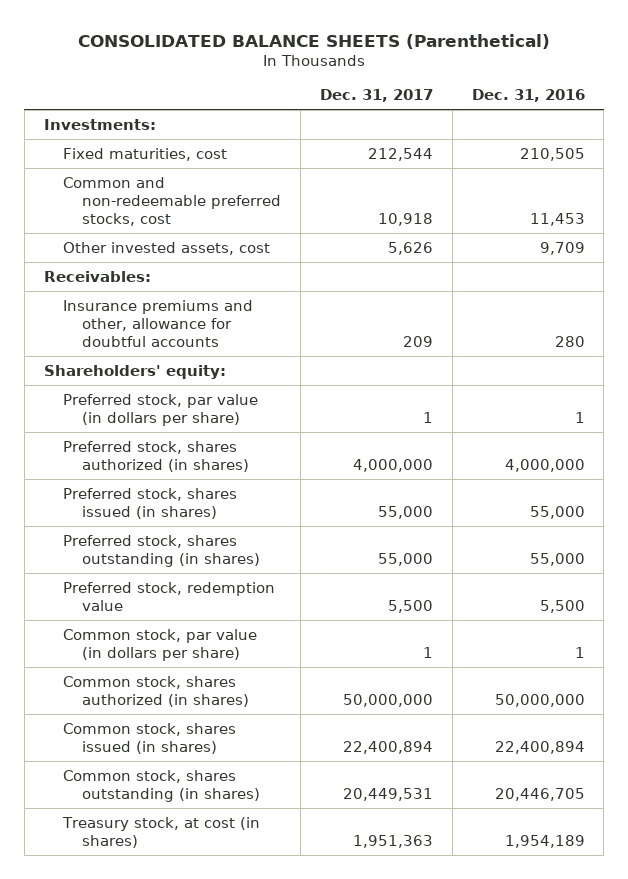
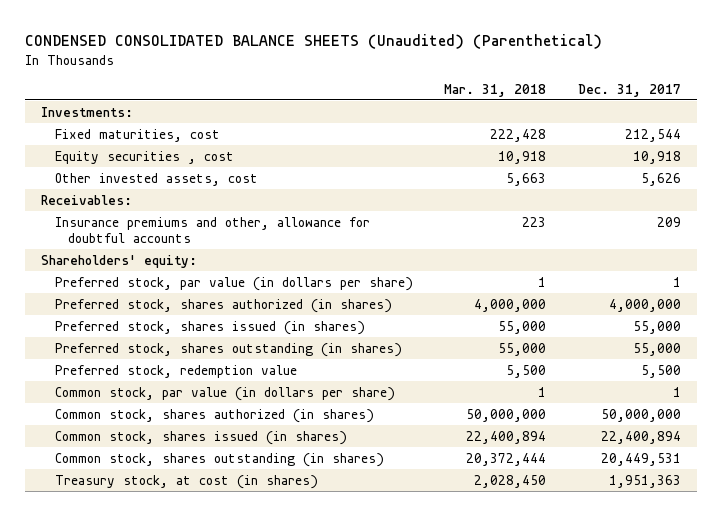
- CONSOLIDATED BALANCE SHEETS (Parenthetical)
+ CONDENSED CONSOLIDATED BALANCE SHEETS (Unaudited) (Parenthetical)
- | Dec. 31, 2017 | Dec. 31, 2016
+ | Mar. 31, 2018 | Dec. 31, 2017
- Common and non-redeemable preferred stocks, cost | 10,918 | 11,453
+ Equity securities , cost | 10,918 | 10,918

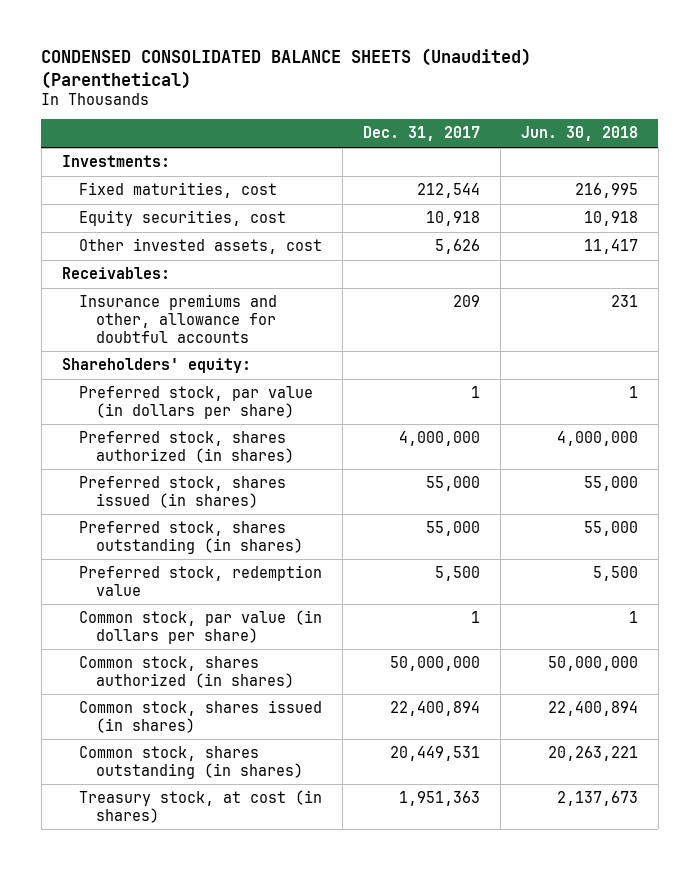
- | Mar. 31, 2018 | Dec. 31, 2017
+ | Dec. 31, 2017 | Jun. 30, 2018
- Equity securities , cost | 10,918 | 10,918
+ Equity securities, cost | 10,918 | 10,918

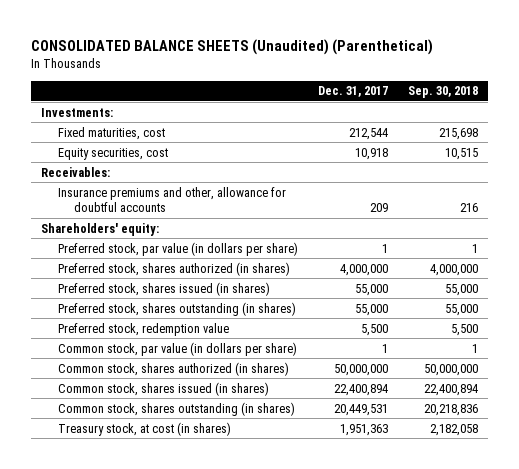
- CONDENSED CONSOLIDATED BALANCE SHEETS (Unaudited) (Parenthetical)
+ CONSOLIDATED BALANCE SHEETS (Unaudited) (Parenthetical)
- | Dec. 31, 2017 | Jun. 30, 2018
+ | Dec. 31, 2017 | Sep. 30, 2018
- Other invested assets, cost | 5,626 | 11,417

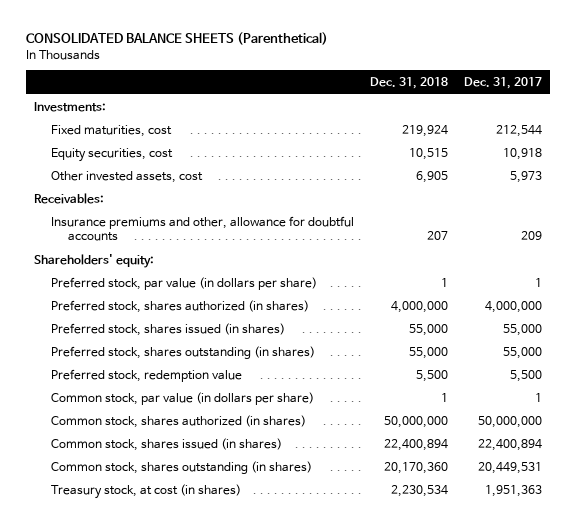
- CONSOLIDATED BALANCE SHEETS (Unaudited) (Parenthetical)
+ CONSOLIDATED BALANCE SHEETS (Parenthetical)
- | Dec. 31, 2017 | Sep. 30, 2018
+ | Dec. 31, 2018 | Dec. 31, 2017
+ Other invested assets, cost | 6,905 | 5,973

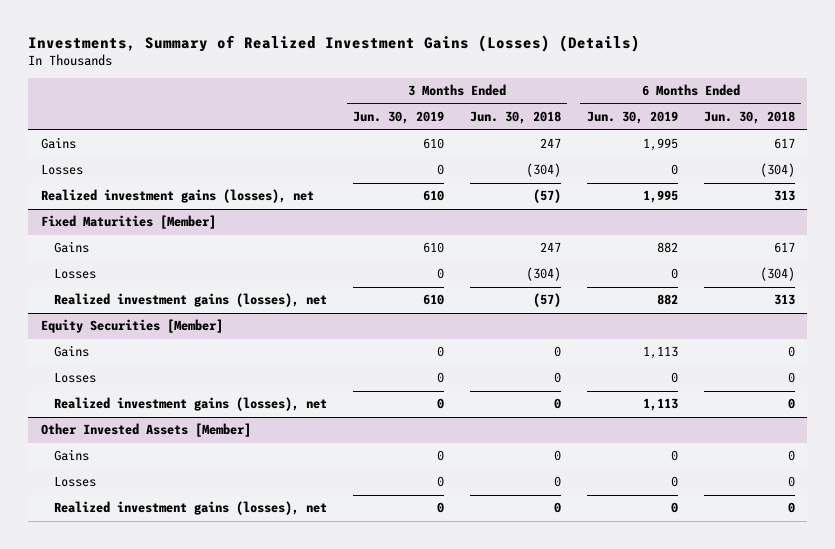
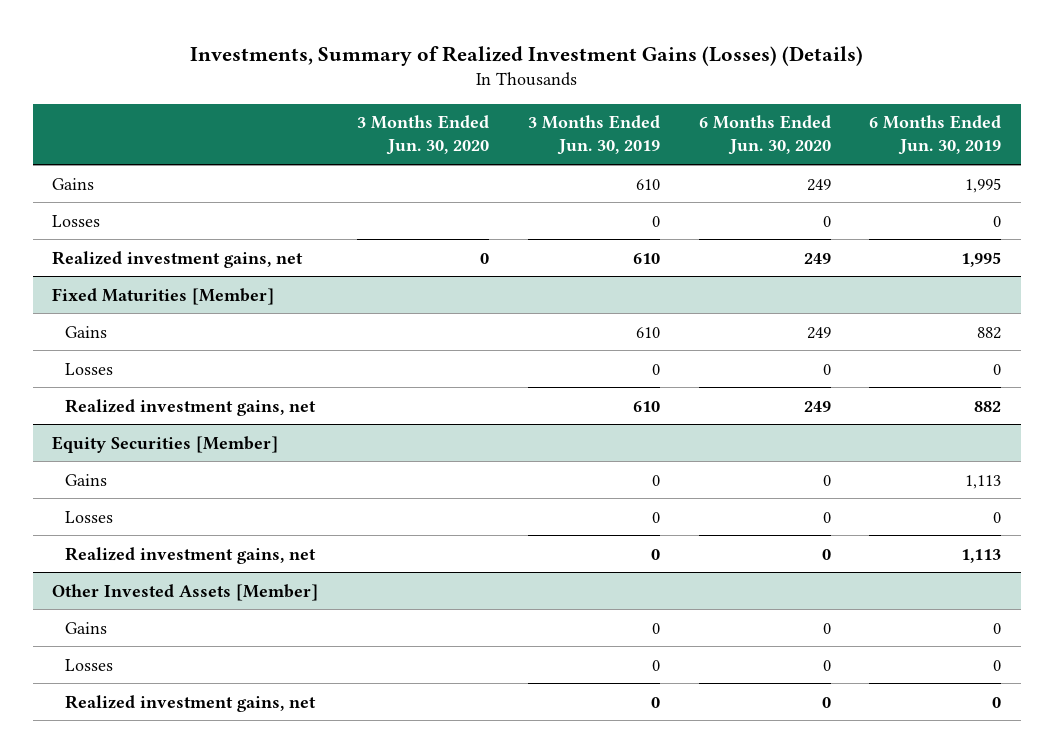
- | 3 Months Ended Jun. 30, 2019 | 3 Months Ended Jun. 30, 2018 | 6 Months Ended Jun. 30, 2019 | 6 Months Ended Jun. 30, 2018
+ | 3 Months Ended Jun. 30, 2020 | 3 Months Ended Jun. 30, 2019 | 6 Months Ended Jun. 30, 2020 | 6 Months Ended Jun. 30, 2019
- Realized investment gains (losses), net | 610 | (57) | 1,995 | 313
+ Realized investment gains, net | 0 | 610 | 249 | 1,995
@ Fixed Maturities [Member]
- Realized investment gains (losses), net | 610 | (57) | 882 | 313
+ Realized investment gains, net | | 610 | 249 | 882
@ Equity Securities [Member]
- Realized investment gains (losses), net | 0 | 0 | 1,113 | 0
+ Realized investment gains, net | | 0 | 0 | 1,113
@ Other Invested Assets [Member]
- Realized investment gains (losses), net | 0 | 0 | 0 | 0
+ Realized investment gains, net | | 0 | 0 | 0

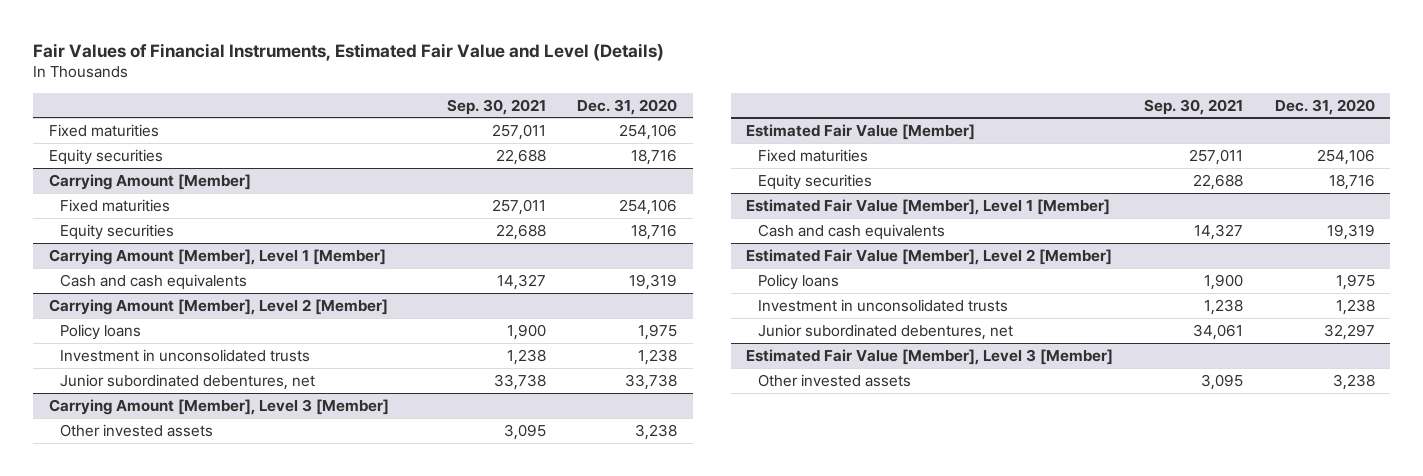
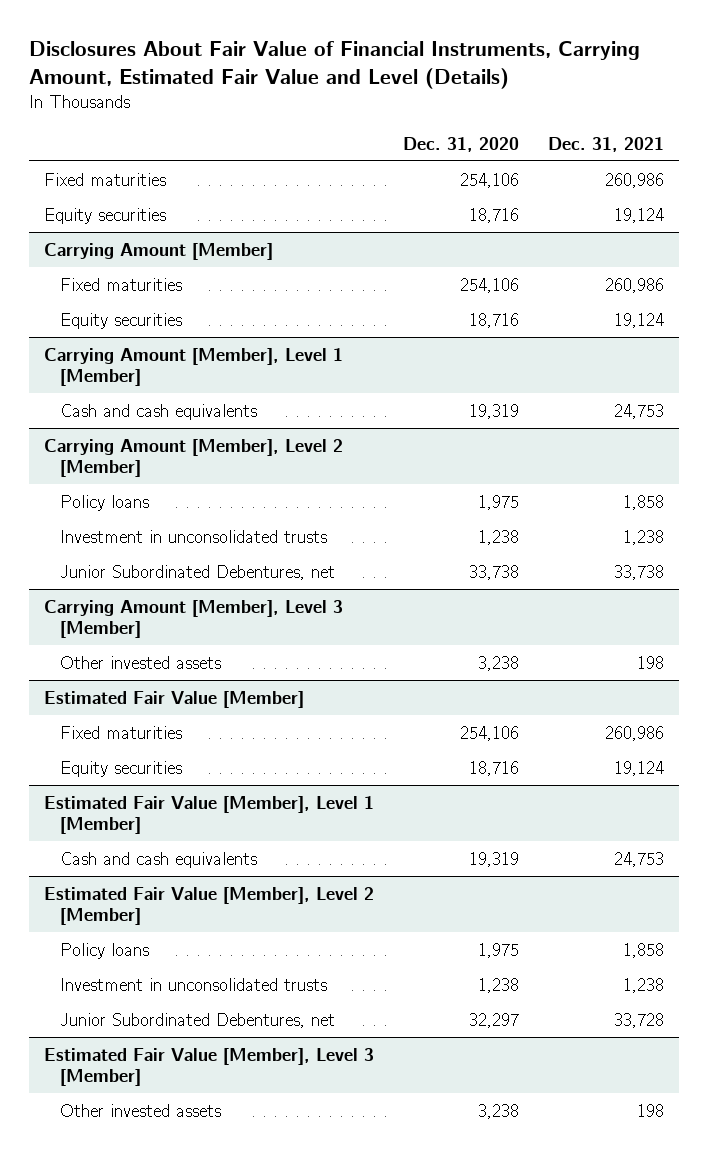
- Fair Values of Financial Instruments, Estimated Fair Value and Level (Details)
+ Disclosures About Fair Value of Financial Instruments, Carrying Amount, Estimated Fair Value and Level (Details)
- | Sep. 30, 2021 | Dec. 31, 2020
+ | Dec. 31, 2020 | Dec. 31, 2021
@ Carrying Amount [Member], Level 2 [Member]
- Junior subordinated debentures, net | 33,738 | 33,738
+ Junior Subordinated Debentures, net | 33,738 | 33,738
@ Estimated Fair Value [Member], Level 2 [Member]
- Junior subordinated debentures, net | 34,061 | 32,297
+ Junior Subordinated Debentures, net | 32,297 | 33,728

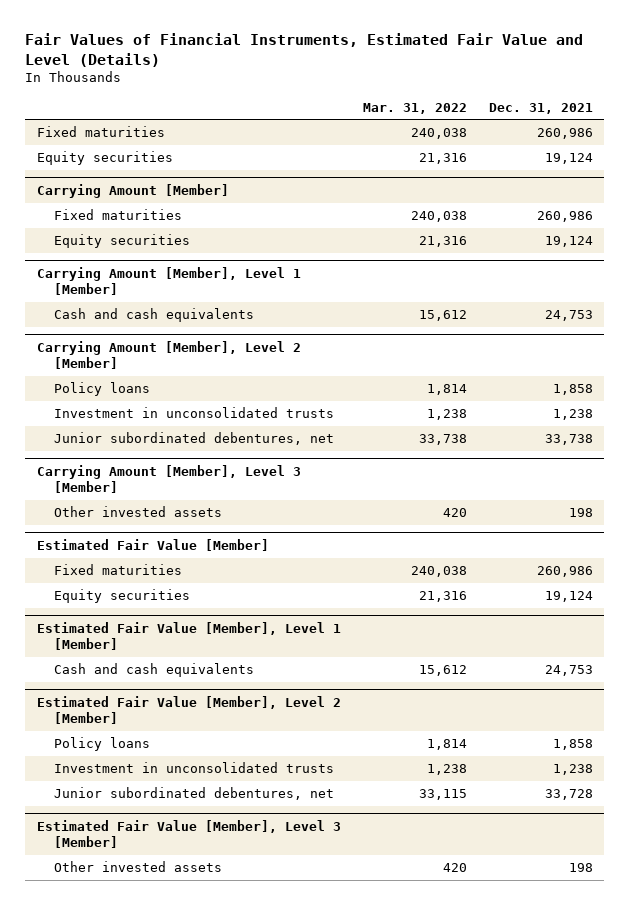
- Disclosures About Fair Value of Financial Instruments, Carrying Amount, Estimated Fair Value and Level (Details)
+ Fair Values of Financial Instruments, Estimated Fair Value and Level (Details)
- | Dec. 31, 2020 | Dec. 31, 2021
+ | Mar. 31, 2022 | Dec. 31, 2021
@ Carrying Amount [Member], Level 2 [Member]
- Junior Subordinated Debentures, net | 33,738 | 33,738
+ Junior subordinated debentures, net | 33,738 | 33,738
@ Estimated Fair Value [Member], Level 2 [Member]
- Junior Subordinated Debentures, net | 32,297 | 33,728
+ Junior subordinated debentures, net | 33,115 | 33,728

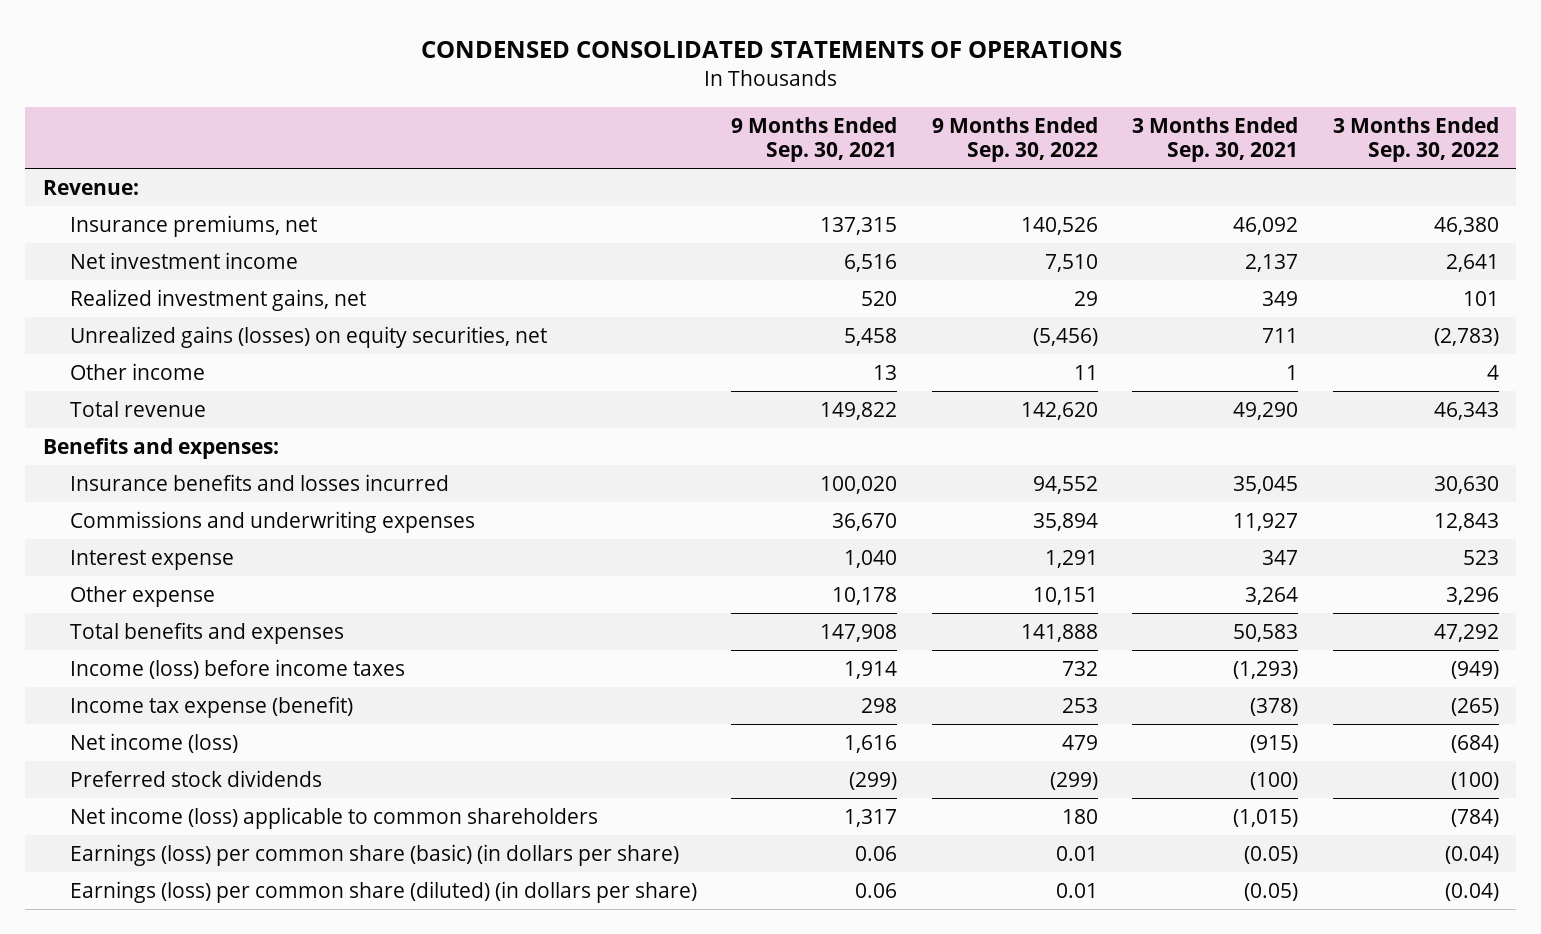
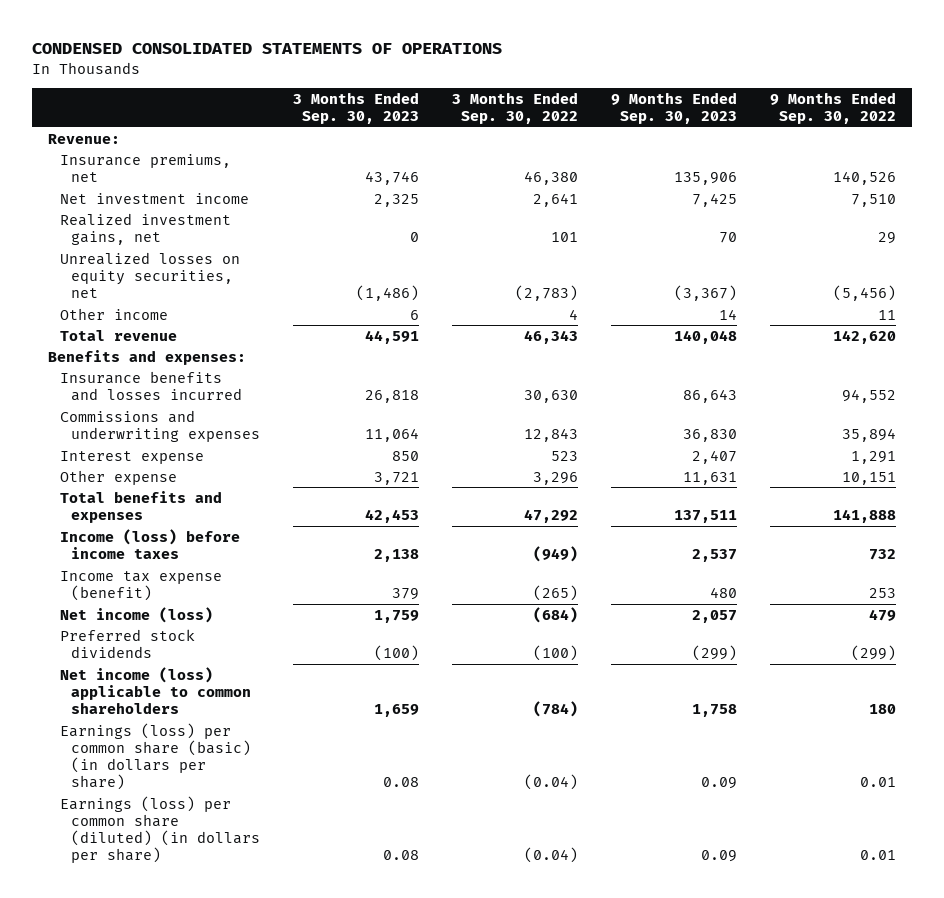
- | 9 Months Ended Sep. 30, 2021 | 9 Months Ended Sep. 30, 2022 | 3 Months Ended Sep. 30, 2021 | 3 Months Ended Sep. 30, 2022
+ | 3 Months Ended Sep. 30, 2023 | 3 Months Ended Sep. 30, 2022 | 9 Months Ended Sep. 30, 2023 | 9 Months Ended Sep. 30, 2022
- Unrealized gains (losses) on equity securities, net | 5,458 | (5,456) | 711 | (2,783)
+ Unrealized losses on equity securities, net | (1,486) | (2,783) | (3,367) | (5,456)

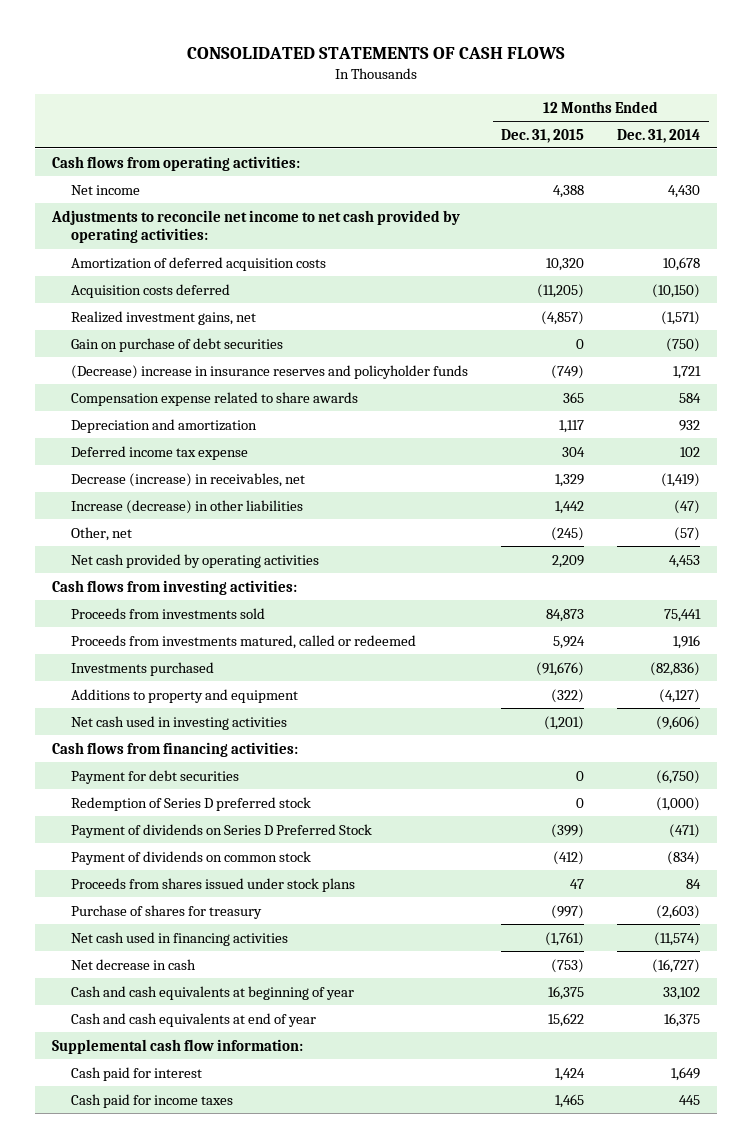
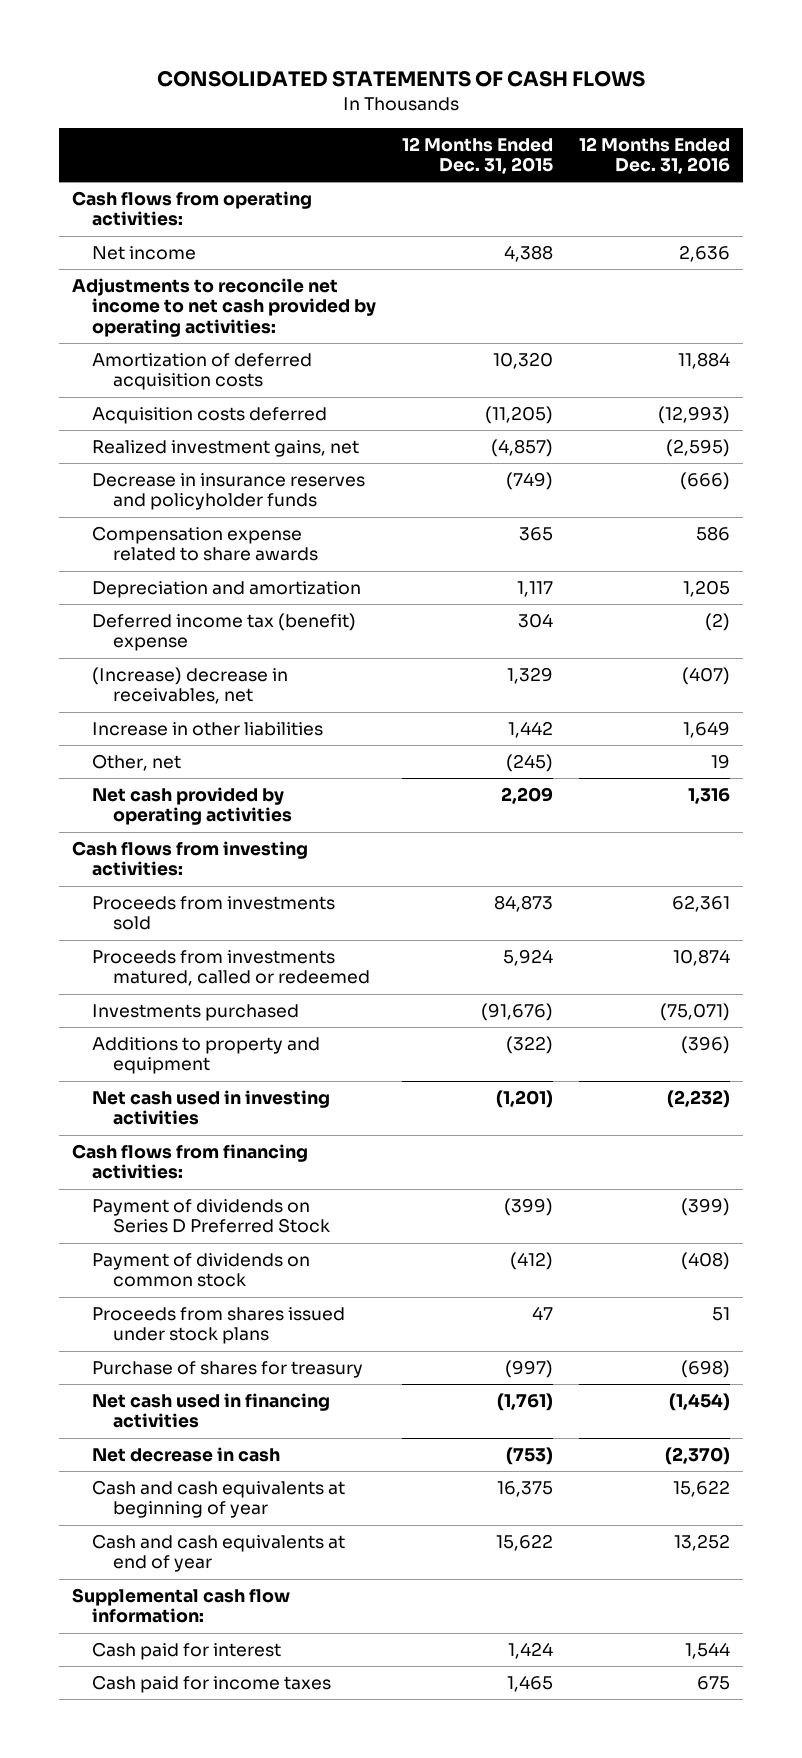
- | 12 Months Ended Dec. 31, 2015 | 12 Months Ended Dec. 31, 2014
+ | 12 Months Ended Dec. 31, 2015 | 12 Months Ended Dec. 31, 2016
- Gain on purchase of debt securities | 0 | (750)
- (Decrease) increase in insurance reserves and policyholder funds | (749) | 1,721
+ Decrease in insurance reserves and policyholder funds | (749) | (666)
- Deferred income tax expense | 304 | 102
- Decrease (increase) in receivables, net | 1,329 | (1,419)
- Increase (decrease) in other liabilities | 1,442 | (47)
+ Deferred income tax (benefit) expense | 304 | (2)
+ (Increase) decrease in receivables, net | 1,329 | (407)
+ Increase in other liabilities | 1,442 | 1,649
- Payment for debt securities | 0 | (6,750)
- Redemption of Series D preferred stock | 0 | (1,000)

